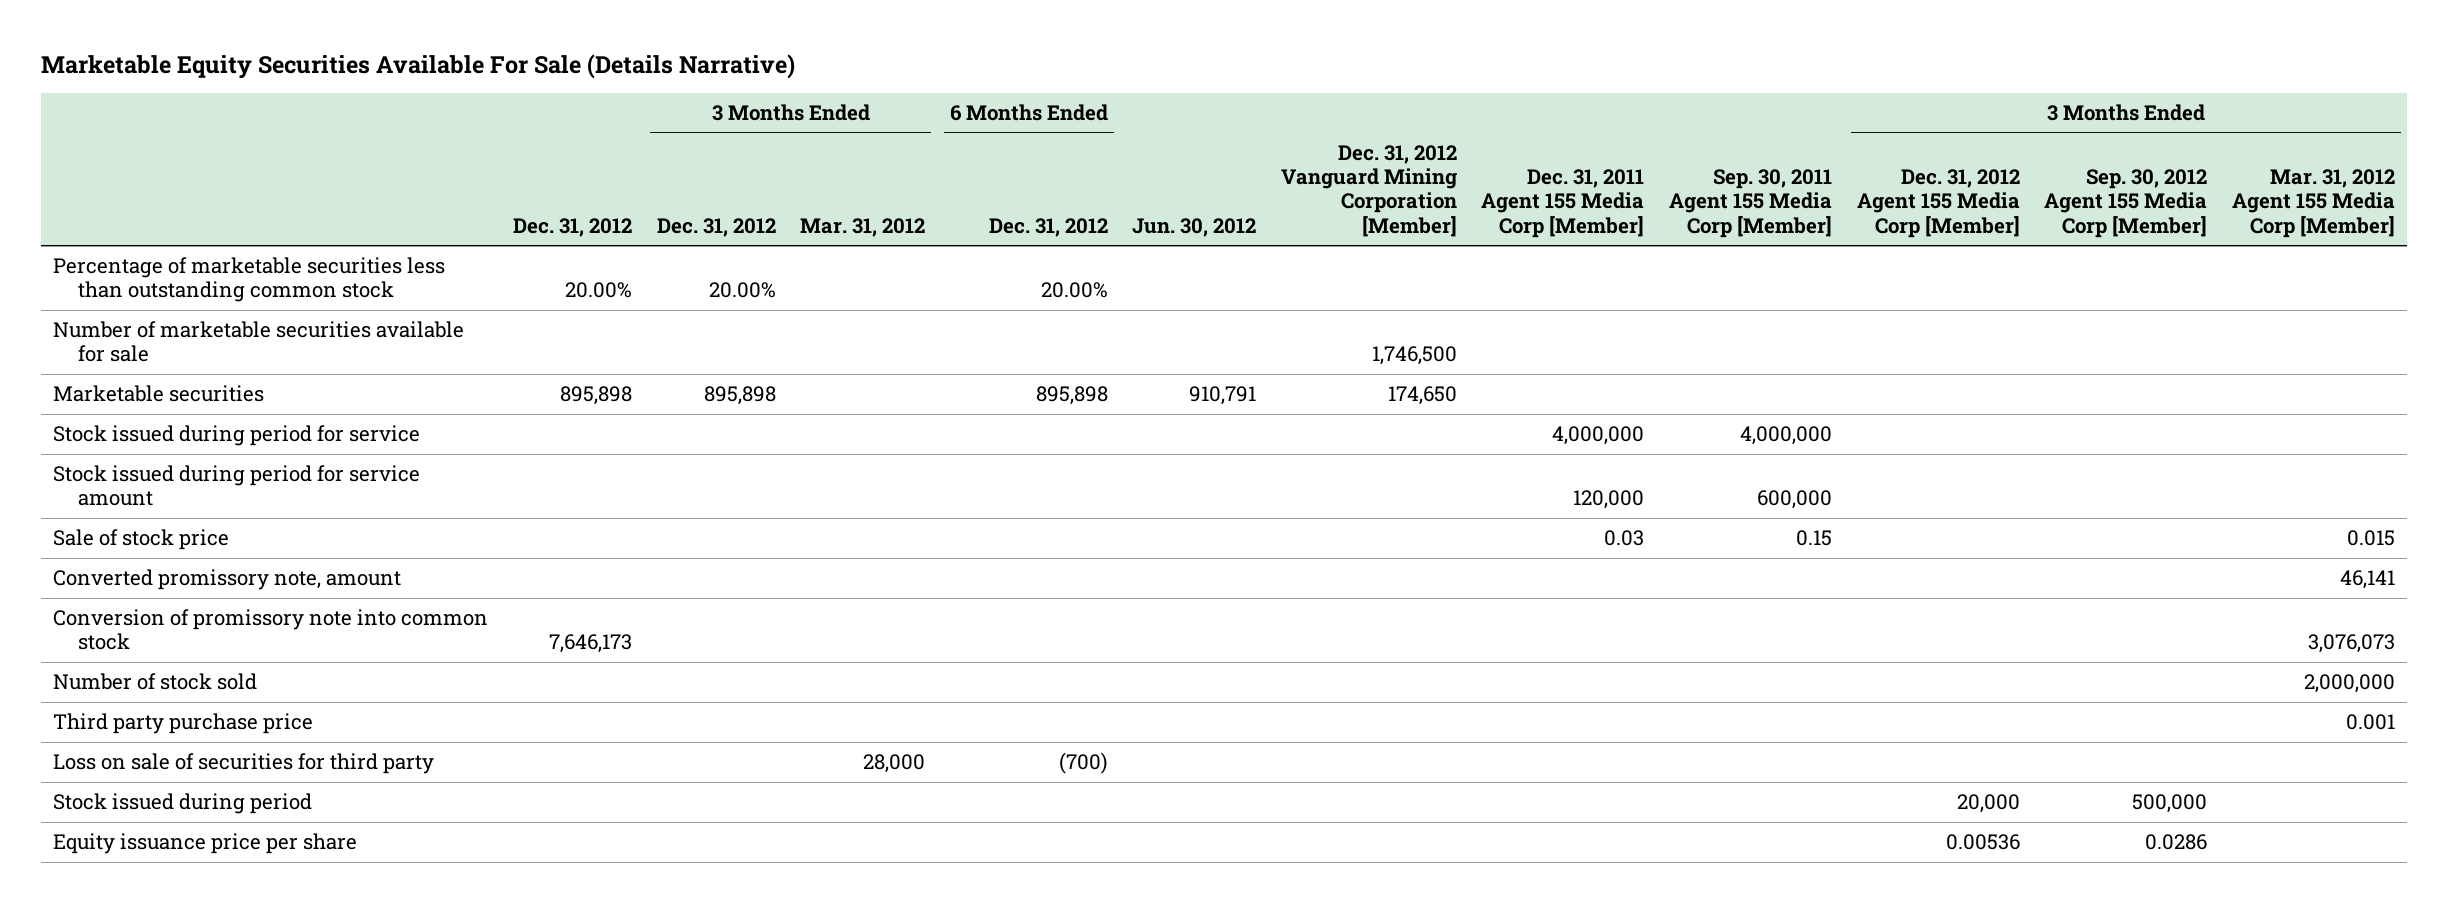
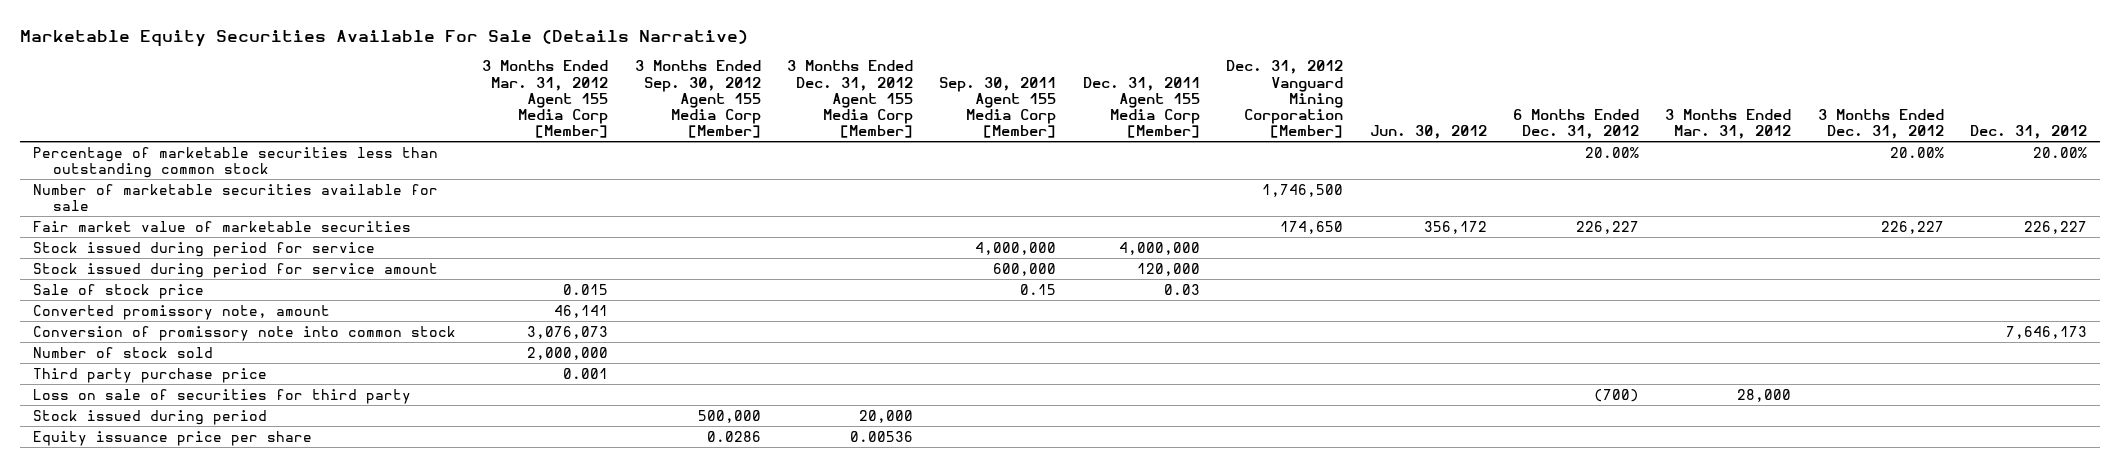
- | Dec. 31, 2012 | 3 Months Ended Dec. 31, 2012 | 3 Months Ended Mar. 31, 2012 | 6 Months Ended Dec. 31, 2012 | Jun. 30, 2012 | Dec. 31, 2012 Vanguard Mining Corporation [Member] | Dec. 31, 2011 Agent 155 Media Corp [Member] | Sep. 30, 2011 Agent 155 Media Corp [Member] | 3 Months Ended Dec. 31, 2012 Agent 155 Media Corp [Member] | 3 Months Ended Sep. 30, 2012 Agent 155 Media Corp [Member] | 3 Months Ended Mar. 31, 2012 Agent 155 Media Corp [Member]
+ | 3 Months Ended Mar. 31, 2012 Agent 155 Media Corp [Member] | 3 Months Ended Sep. 30, 2012 Agent 155 Media Corp [Member] | 3 Months Ended Dec. 31, 2012 Agent 155 Media Corp [Member] | Sep. 30, 2011 Agent 155 Media Corp [Member] | Dec. 31, 2011 Agent 155 Media Corp [Member] | Dec. 31, 2012 Vanguard Mining Corporation [Member] | Jun. 30, 2012 | 6 Months Ended Dec. 31, 2012 | 3 Months Ended Mar. 31, 2012 | 3 Months Ended Dec. 31, 2012 | Dec. 31, 2012
- Marketable securities | 895,898 | 895,898 | | 895,898 | 910,791 | 174,650 | | | | |
+ Fair market value of marketable securities | | | | | | 174,650 | 356,172 | 226,227 | | 226,227 | 226,227

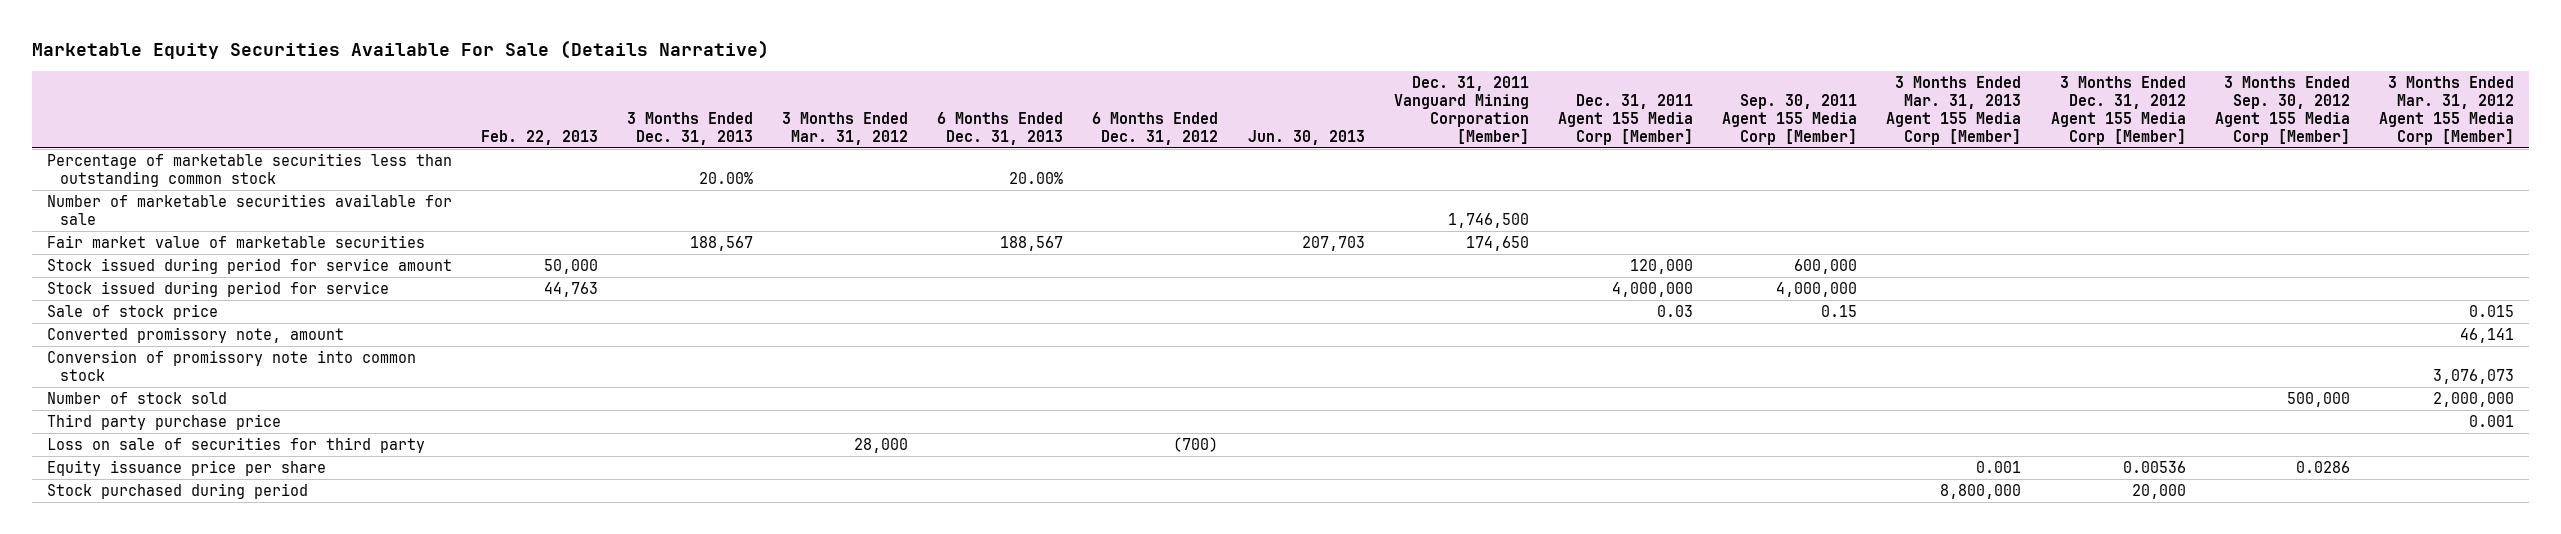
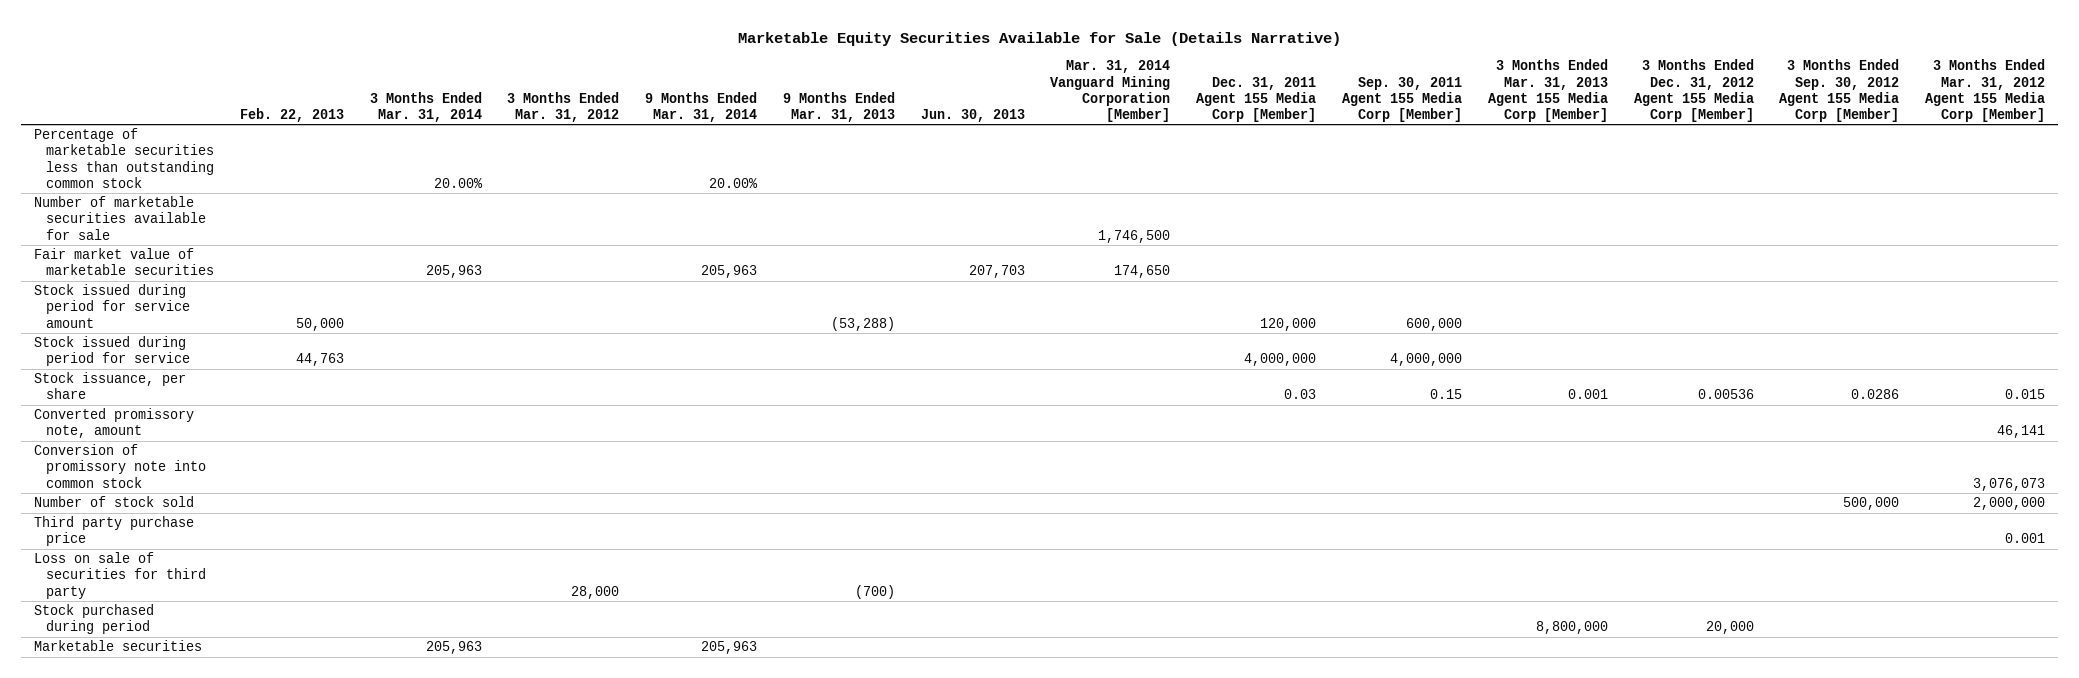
- Marketable Equity Securities Available For Sale (Details Narrative)
+ Marketable Equity Securities Available for Sale (Details Narrative)
- | Feb. 22, 2013 | 3 Months Ended Dec. 31, 2013 | 3 Months Ended Mar. 31, 2012 | 6 Months Ended Dec. 31, 2013 | 6 Months Ended Dec. 31, 2012 | Jun. 30, 2013 | Dec. 31, 2011 Vanguard Mining Corporation [Member] | Dec. 31, 2011 Agent 155 Media Corp [Member] | Sep. 30, 2011 Agent 155 Media Corp [Member] | 3 Months Ended Mar. 31, 2013 Agent 155 Media Corp [Member] | 3 Months Ended Dec. 31, 2012 Agent 155 Media Corp [Member] | 3 Months Ended Sep. 30, 2012 Agent 155 Media Corp [Member] | 3 Months Ended Mar. 31, 2012 Agent 155 Media Corp [Member]
+ | Feb. 22, 2013 | 3 Months Ended Mar. 31, 2014 | 3 Months Ended Mar. 31, 2012 | 9 Months Ended Mar. 31, 2014 | 9 Months Ended Mar. 31, 2013 | Jun. 30, 2013 | Mar. 31, 2014 Vanguard Mining Corporation [Member] | Dec. 31, 2011 Agent 155 Media Corp [Member] | Sep. 30, 2011 Agent 155 Media Corp [Member] | 3 Months Ended Mar. 31, 2013 Agent 155 Media Corp [Member] | 3 Months Ended Dec. 31, 2012 Agent 155 Media Corp [Member] | 3 Months Ended Sep. 30, 2012 Agent 155 Media Corp [Member] | 3 Months Ended Mar. 31, 2012 Agent 155 Media Corp [Member]
- Sale of stock price | | | | | | | | 0.03 | 0.15 | | | | 0.015
+ Stock issuance, per share | | | | | | | | 0.03 | 0.15 | 0.001 | 0.00536 | 0.0286 | 0.015
- Equity issuance price per share | | | | | | | | | | 0.001 | 0.00536 | 0.0286 |
+ Marketable securities | | 205,963 | | 205,963 | | | | | | | | |

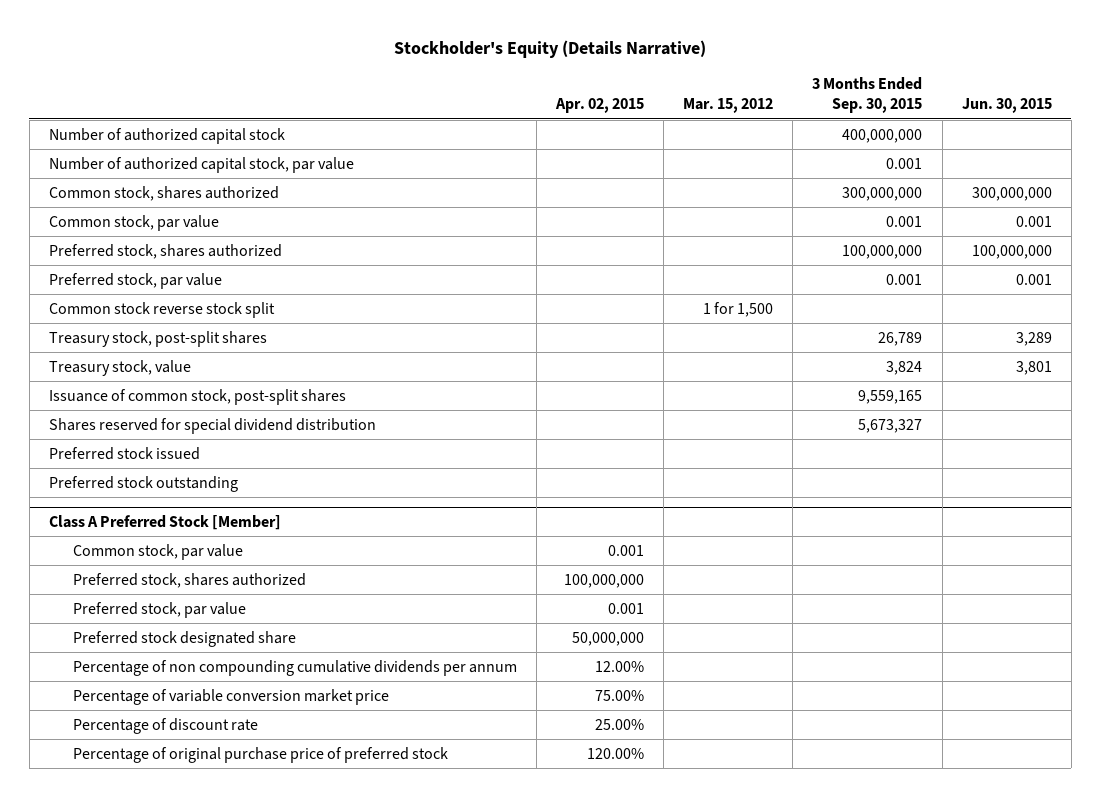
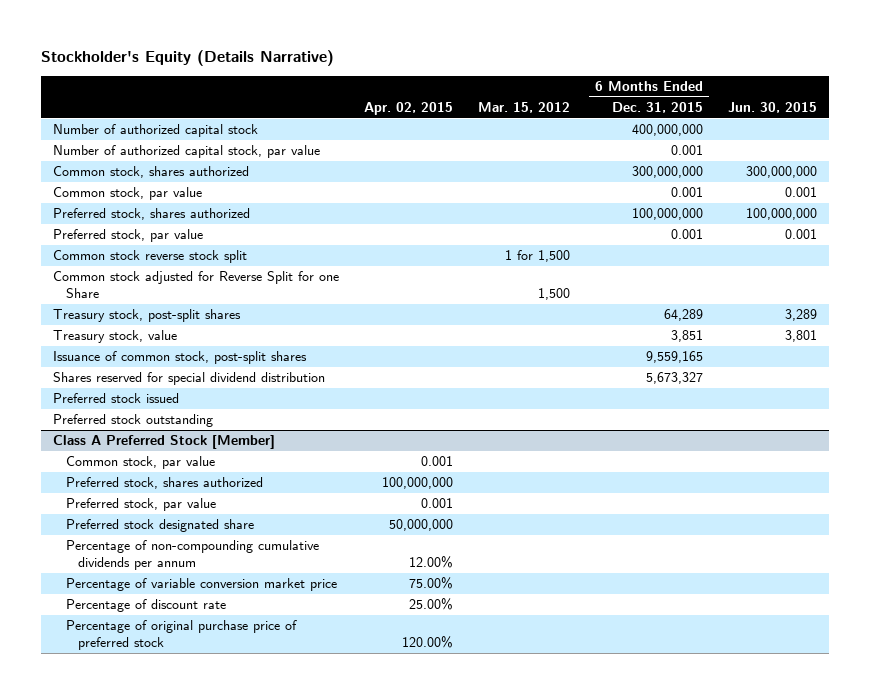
- | Apr. 02, 2015 | Mar. 15, 2012 | 3 Months Ended Sep. 30, 2015 | Jun. 30, 2015
+ | Apr. 02, 2015 | Mar. 15, 2012 | 6 Months Ended Dec. 31, 2015 | Jun. 30, 2015
+ Common stock adjusted for Reverse Split for one Share | | 1,500 | |
@ Class A Preferred Stock [Member]
- Percentage of non compounding cumulative dividends per annum | 12.00% | | |
+ Percentage of non-compounding cumulative dividends per annum | 12.00% | | |

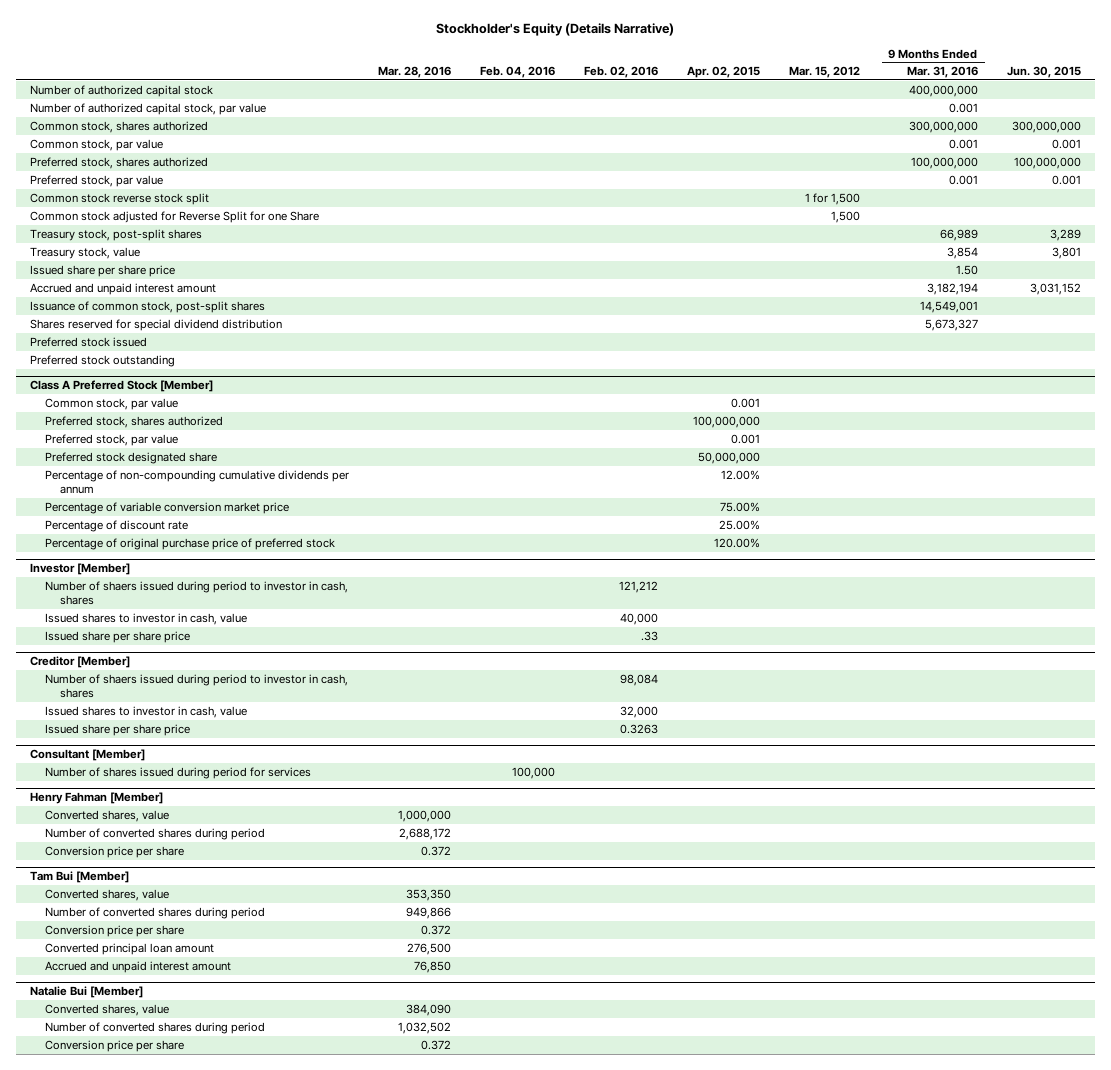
- | Apr. 02, 2015 | Mar. 15, 2012 | 6 Months Ended Dec. 31, 2015 | Jun. 30, 2015
+ | Mar. 28, 2016 | Feb. 04, 2016 | Feb. 02, 2016 | Apr. 02, 2015 | Mar. 15, 2012 | 9 Months Ended Mar. 31, 2016 | Jun. 30, 2015
+ Issued share per share price | | | | | | 1.50 |
+ Accrued and unpaid interest amount | | | | | | 3,182,194 | 3,031,152
+ Investor [Member]
+ Number of shaers issued during period to investor in cash, shares | | | 121,212 | | | |
+ Issued shares to investor in cash, value | | | 40,000 | | | |
+ Issued share per share price | | | .33 | | | |
+ Creditor [Member]
+ Number of shaers issued during period to investor in cash, shares | | | 98,084 | | | |
+ Issued shares to investor in cash, value | | | 32,000 | | | |
+ Issued share per share price | | | 0.3263 | | | |
+ Consultant [Member]
+ Number of shares issued during period for services | | 100,000 | | | | |
+ Henry Fahman [Member]
+ Converted shares, value | 1,000,000 | | | | | |
+ Number of converted shares during period | 2,688,172 | | | | | |
+ Conversion price per share | 0.372 | | | | | |
+ Tam Bui [Member]
+ Converted shares, value | 353,350 | | | | | |
+ Number of converted shares during period | 949,866 | | | | | |
+ Conversion price per share | 0.372 | | | | | |
+ Converted principal loan amount | 276,500 | | | | | |
+ Accrued and unpaid interest amount | 76,850 | | | | | |
+ Natalie Bui [Member]
+ Converted shares, value | 384,090 | | | | | |
+ Number of converted shares during period | 1,032,502 | | | | | |
+ Conversion price per share | 0.372 | | | | | |

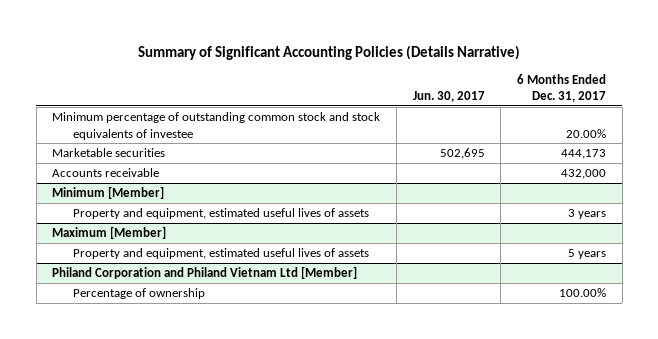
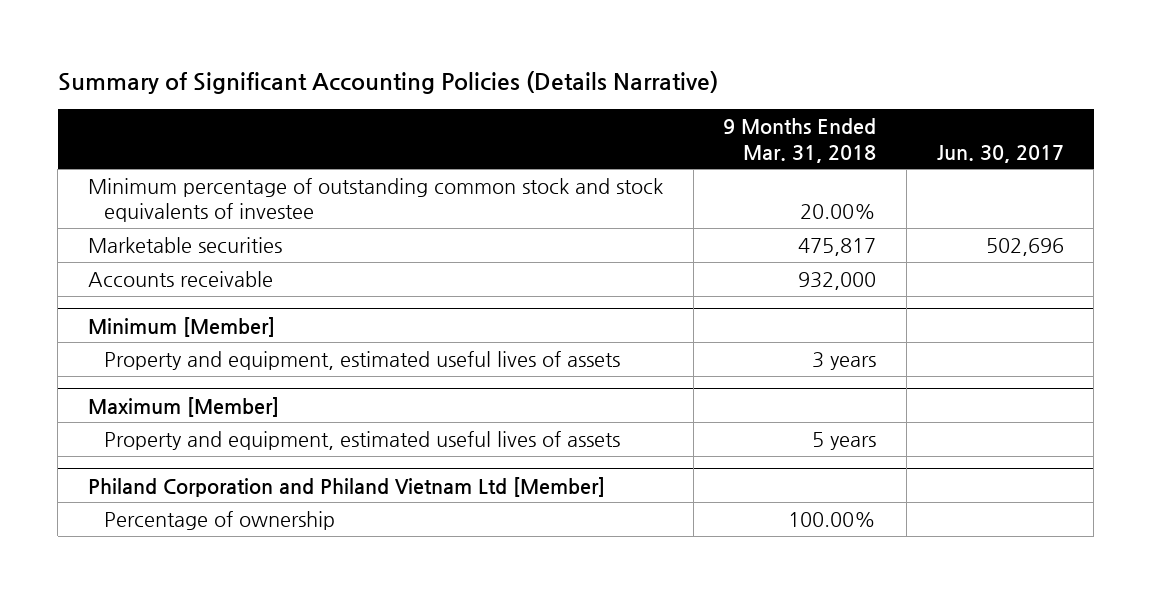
- | Jun. 30, 2017 | 6 Months Ended Dec. 31, 2017
+ | 9 Months Ended Mar. 31, 2018 | Jun. 30, 2017
- Marketable securities | 502,695 | 444,173
+ Marketable securities | 475,817 | 502,696

